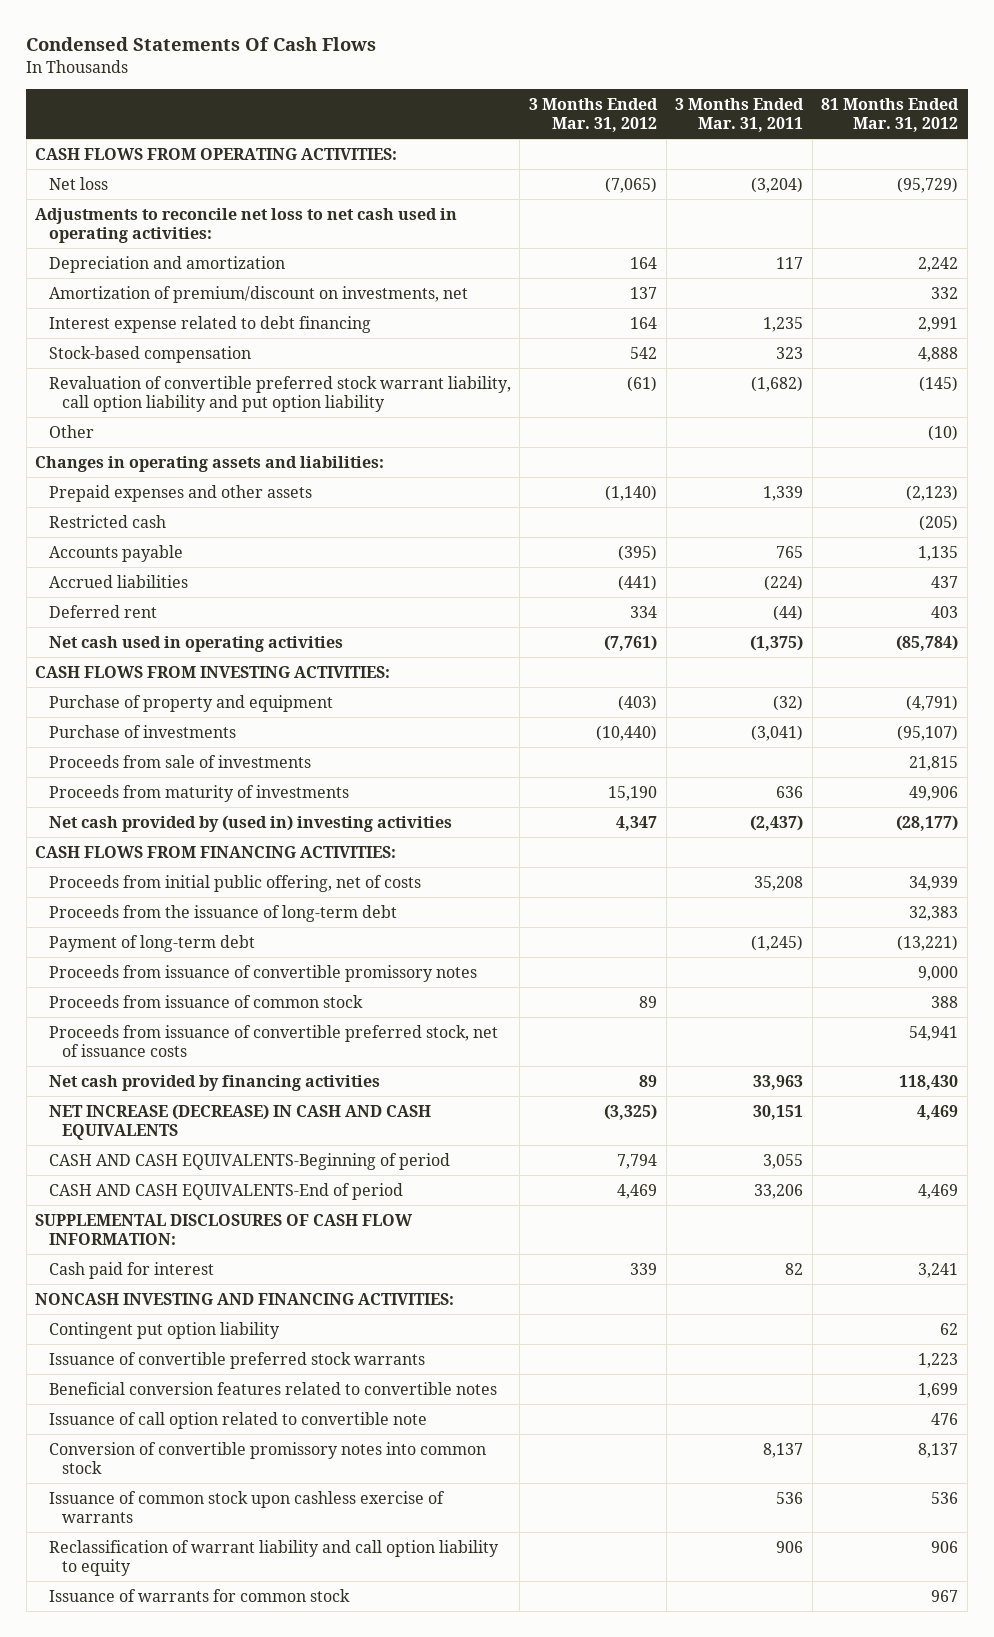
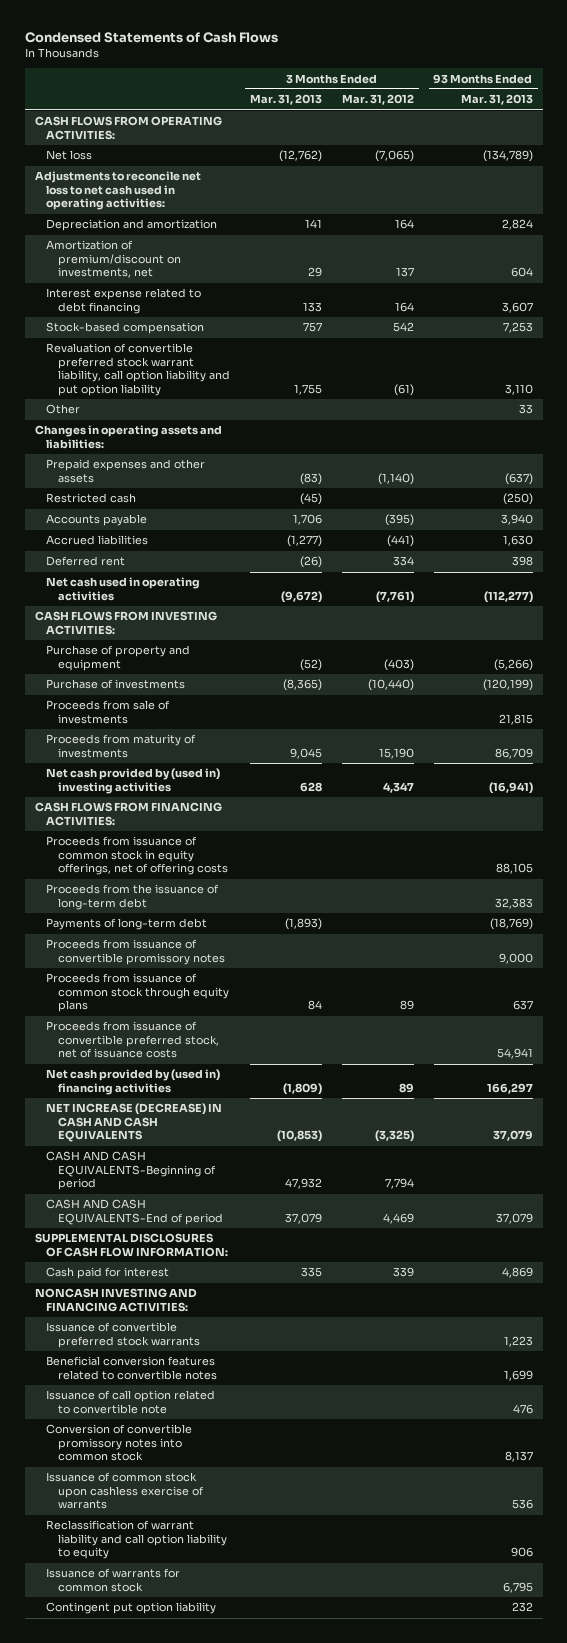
- Condensed Statements Of Cash Flows
+ Condensed Statements of Cash Flows
- | 3 Months Ended Mar. 31, 2012 | 3 Months Ended Mar. 31, 2011 | 81 Months Ended Mar. 31, 2012
+ | 3 Months Ended Mar. 31, 2013 | 3 Months Ended Mar. 31, 2012 | 93 Months Ended Mar. 31, 2013
- Proceeds from initial public offering, net of costs | | 35,208 | 34,939
+ Proceeds from issuance of common stock in equity offerings, net of offering costs | | | 88,105
- Payment of long-term debt | | (1,245) | (13,221)
+ Payments of long-term debt | (1,893) | | (18,769)
- Proceeds from issuance of common stock | 89 | | 388
+ Proceeds from issuance of common stock through equity plans | 84 | 89 | 637
- Net cash provided by financing activities | 89 | 33,963 | 118,430
+ Net cash provided by (used in) financing activities | (1,809) | 89 | 166,297
moved down: Contingent put option liability | | | 232

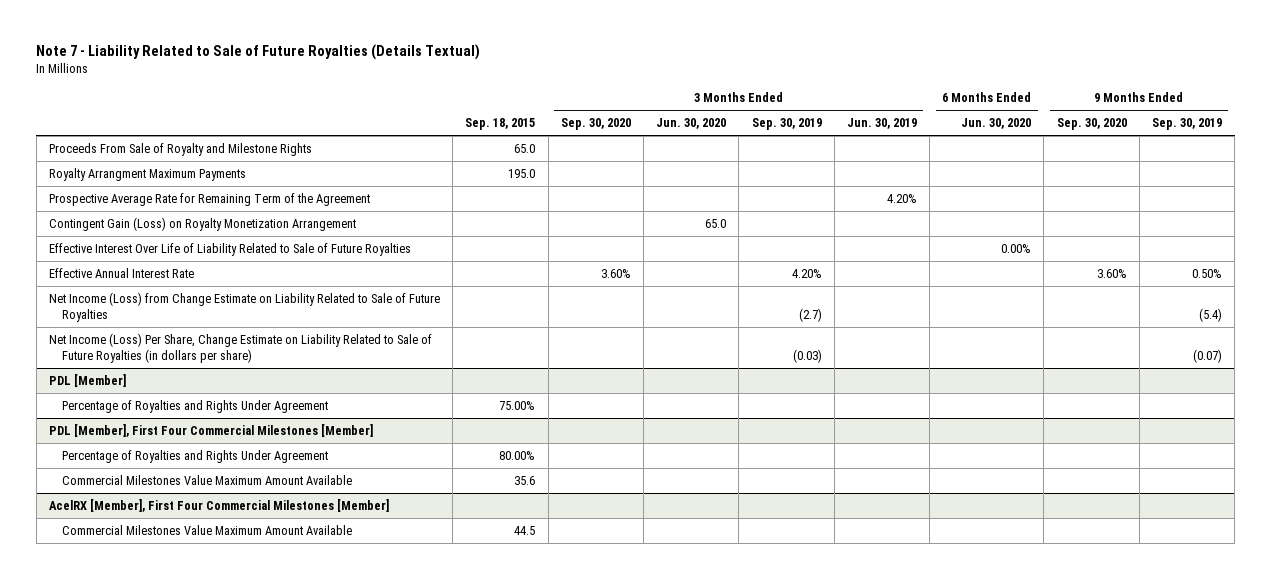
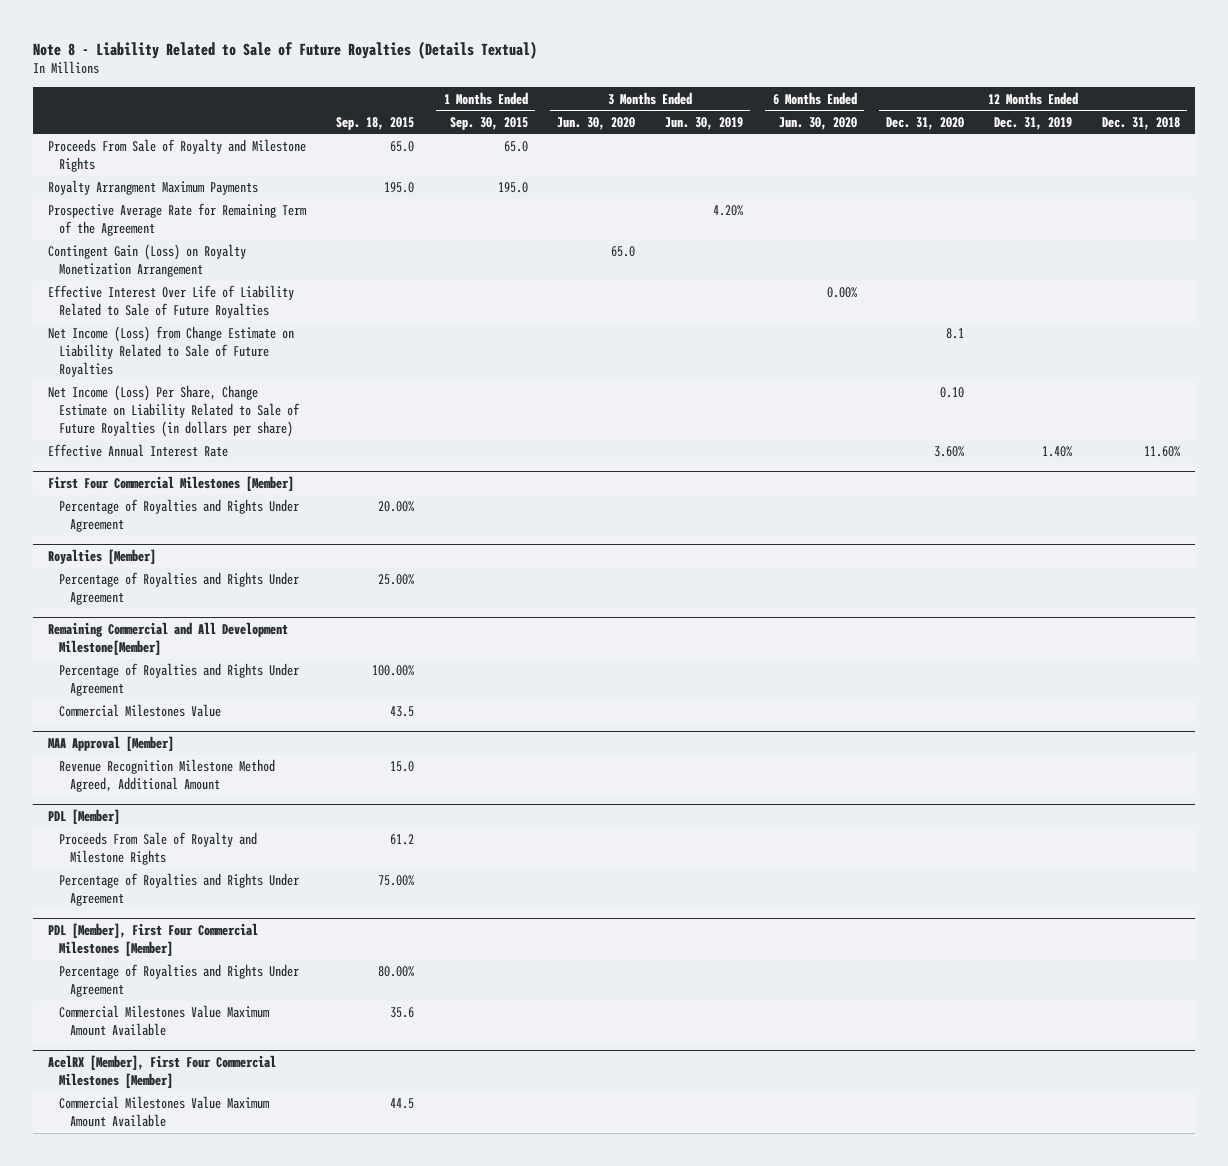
- Note 7 - Liability Related to Sale of Future Royalties (Details Textual)
+ Note 8 - Liability Related to Sale of Future Royalties (Details Textual)
- | Sep. 18, 2015 | 3 Months Ended Sep. 30, 2020 | 3 Months Ended Jun. 30, 2020 | 3 Months Ended Sep. 30, 2019 | 3 Months Ended Jun. 30, 2019 | 6 Months Ended Jun. 30, 2020 | 9 Months Ended Sep. 30, 2020 | 9 Months Ended Sep. 30, 2019
+ | Sep. 18, 2015 | 1 Months Ended Sep. 30, 2015 | 3 Months Ended Jun. 30, 2020 | 3 Months Ended Jun. 30, 2019 | 6 Months Ended Jun. 30, 2020 | 12 Months Ended Dec. 31, 2020 | 12 Months Ended Dec. 31, 2019 | 12 Months Ended Dec. 31, 2018
moved down: Effective Annual Interest Rate | | | | | | 3.60% | 1.40% | 11.60%
+ First Four Commercial Milestones [Member]
+ Percentage of Royalties and Rights Under Agreement | 20.00% | | | | | | |
+ Royalties [Member]
+ Percentage of Royalties and Rights Under Agreement | 25.00% | | | | | | |
+ Remaining Commercial and All Development Milestone[Member]
+ Percentage of Royalties and Rights Under Agreement | 100.00% | | | | | | |
+ Commercial Milestones Value | 43.5 | | | | | | |
+ MAA Approval [Member]
+ Revenue Recognition Milestone Method Agreed, Additional Amount | 15.0 | | | | | | |
@ PDL [Member]
+ Proceeds From Sale of Royalty and Milestone Rights | 61.2 | | | | | | |

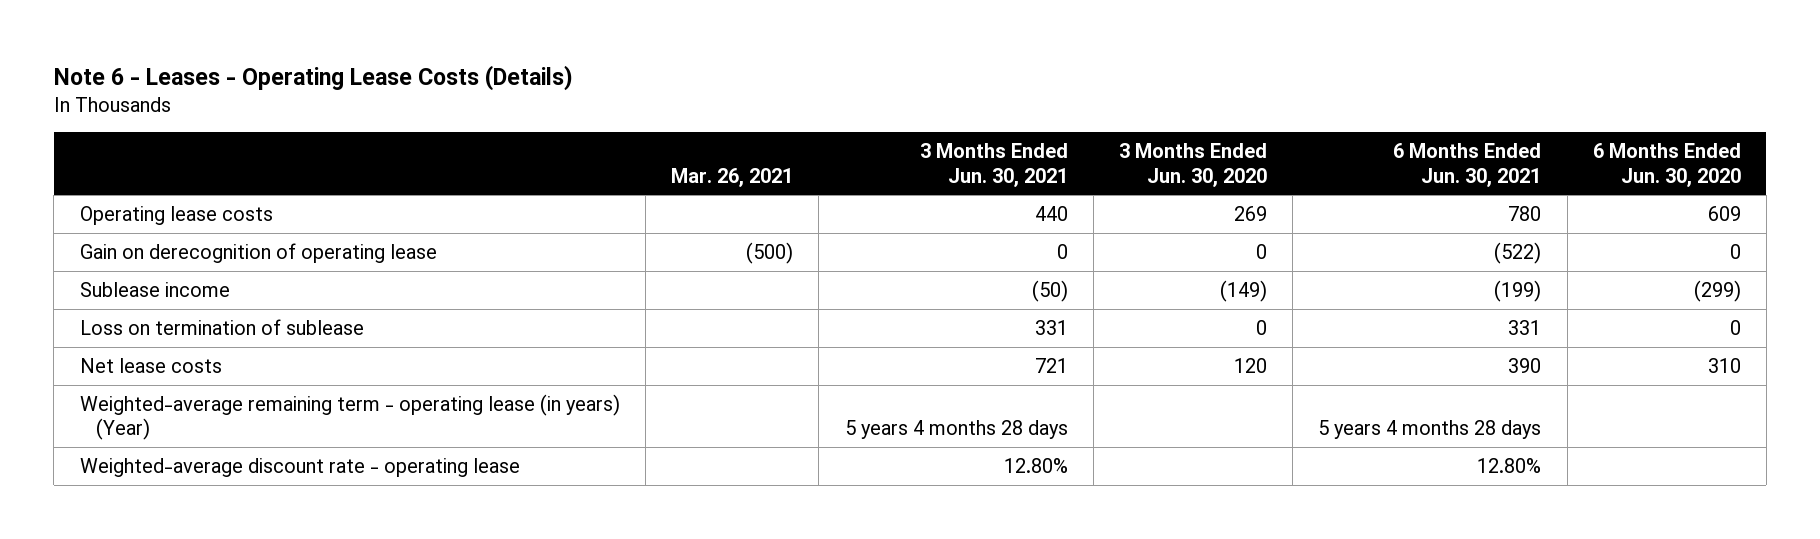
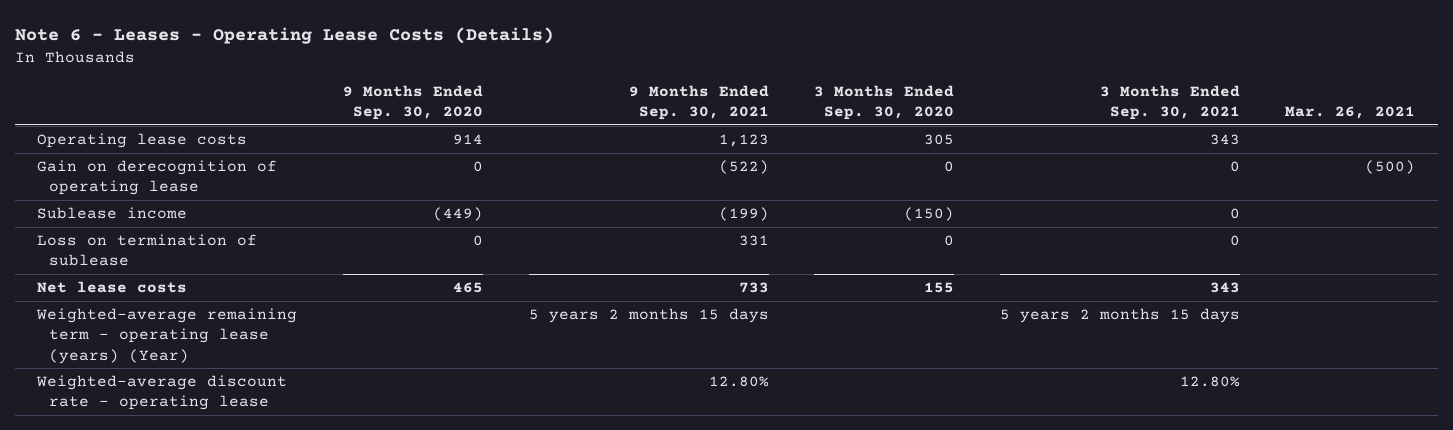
- | Mar. 26, 2021 | 3 Months Ended Jun. 30, 2021 | 3 Months Ended Jun. 30, 2020 | 6 Months Ended Jun. 30, 2021 | 6 Months Ended Jun. 30, 2020
+ | 9 Months Ended Sep. 30, 2020 | 9 Months Ended Sep. 30, 2021 | 3 Months Ended Sep. 30, 2020 | 3 Months Ended Sep. 30, 2021 | Mar. 26, 2021
- Weighted-average remaining term - operating lease (in years) (Year) | | 5 years 4 months 28 days | | 5 years 4 months 28 days |
+ Weighted-average remaining term - operating lease (years) (Year) | | 5 years 2 months 15 days | | 5 years 2 months 15 days |

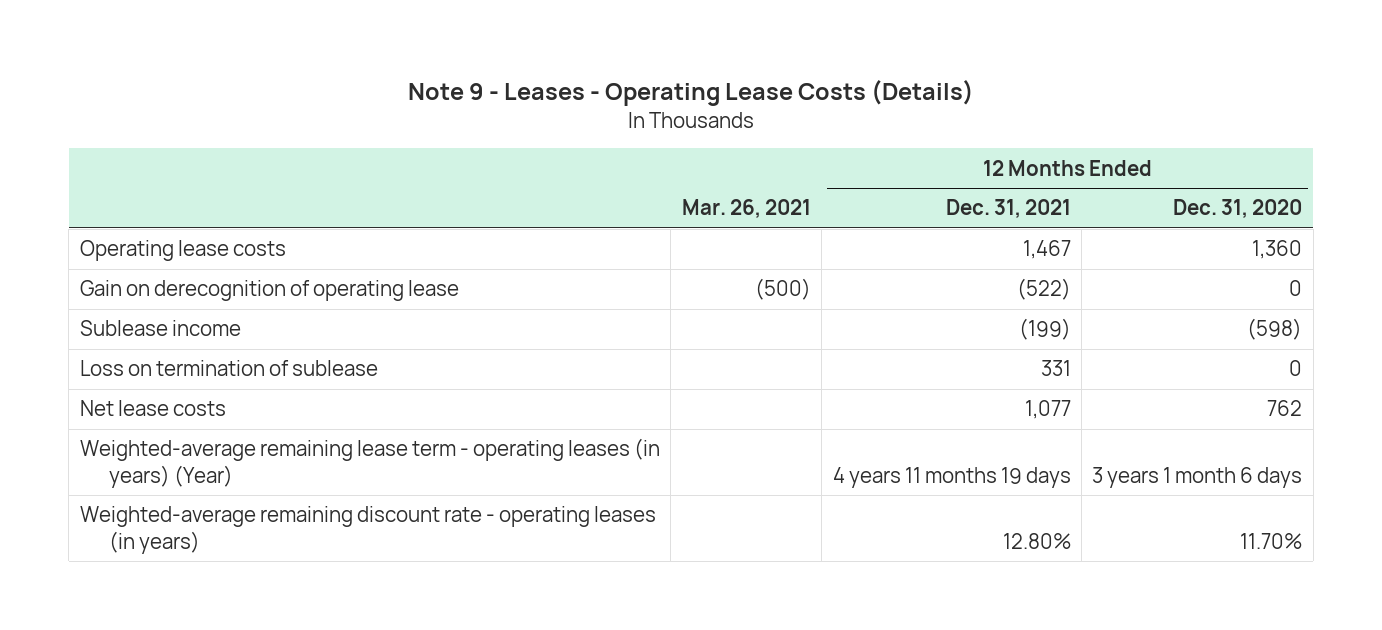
- Note 6 - Leases - Operating Lease Costs (Details)
+ Note 9 - Leases - Operating Lease Costs (Details)
- | 9 Months Ended Sep. 30, 2020 | 9 Months Ended Sep. 30, 2021 | 3 Months Ended Sep. 30, 2020 | 3 Months Ended Sep. 30, 2021 | Mar. 26, 2021
+ | Mar. 26, 2021 | 12 Months Ended Dec. 31, 2021 | 12 Months Ended Dec. 31, 2020
- Weighted-average remaining term - operating lease (years) (Year) | | 5 years 2 months 15 days | | 5 years 2 months 15 days |
- Weighted-average discount rate - operating lease | | 12.80% | | 12.80% |
+ Weighted-average remaining lease term - operating leases (in years) (Year) | | 4 years 11 months 19 days | 3 years 1 month 6 days
+ Weighted-average remaining discount rate - operating leases (in years) | | 12.80% | 11.70%

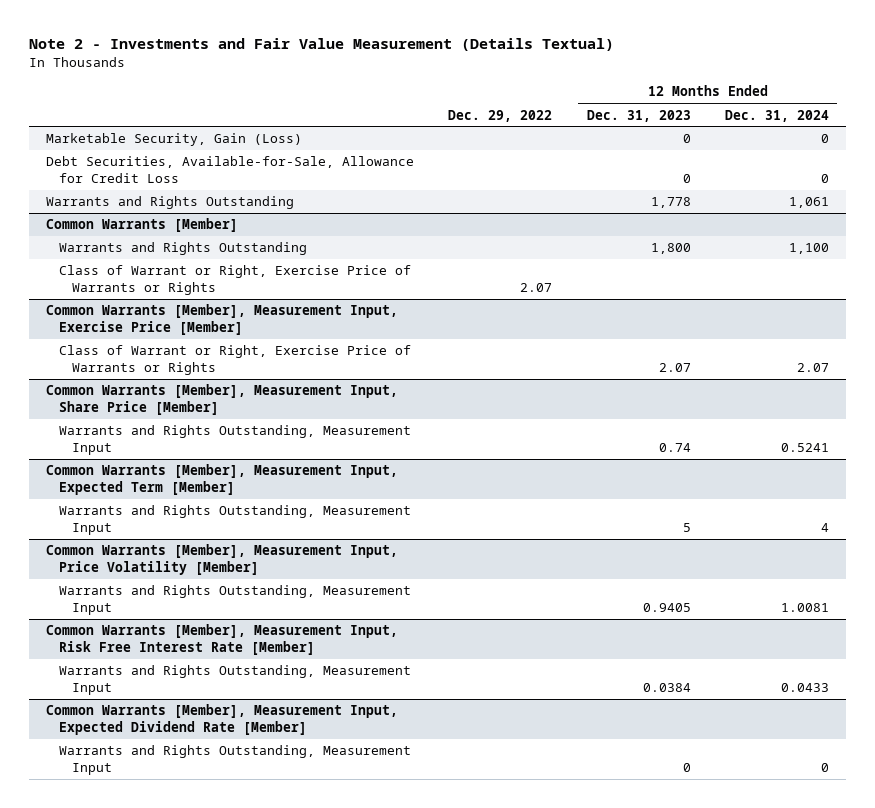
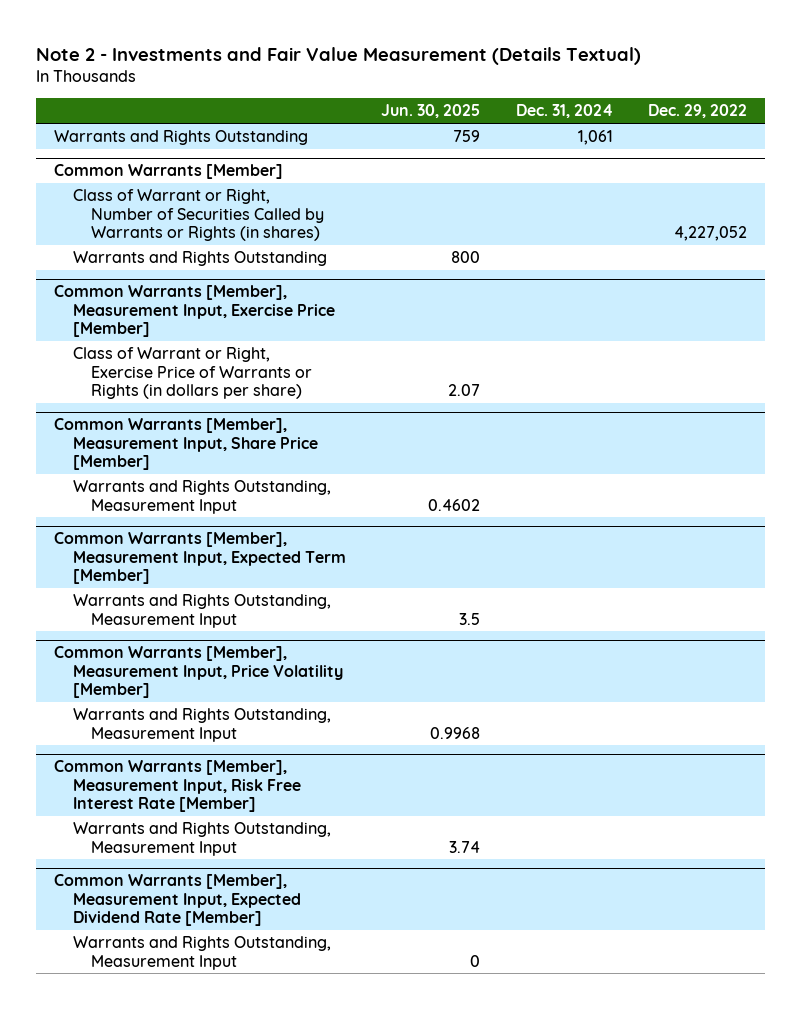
- | Dec. 29, 2022 | 12 Months Ended Dec. 31, 2023 | 12 Months Ended Dec. 31, 2024
+ | Jun. 30, 2025 | Dec. 31, 2024 | Dec. 29, 2022
- Marketable Security, Gain (Loss) | | 0 | 0
- Debt Securities, Available-for-Sale, Allowance for Credit Loss | | 0 | 0
@ Common Warrants [Member]
+ Class of Warrant or Right, Number of Securities Called by Warrants or Rights (in shares) | | | 4,227,052
- Class of Warrant or Right, Exercise Price of Warrants or Rights | 2.07 | |
@ Common Warrants [Member], Measurement Input, Exercise Price [Member]
- Class of Warrant or Right, Exercise Price of Warrants or Rights | | 2.07 | 2.07
+ Class of Warrant or Right, Exercise Price of Warrants or Rights (in dollars per share) | 2.07 | |

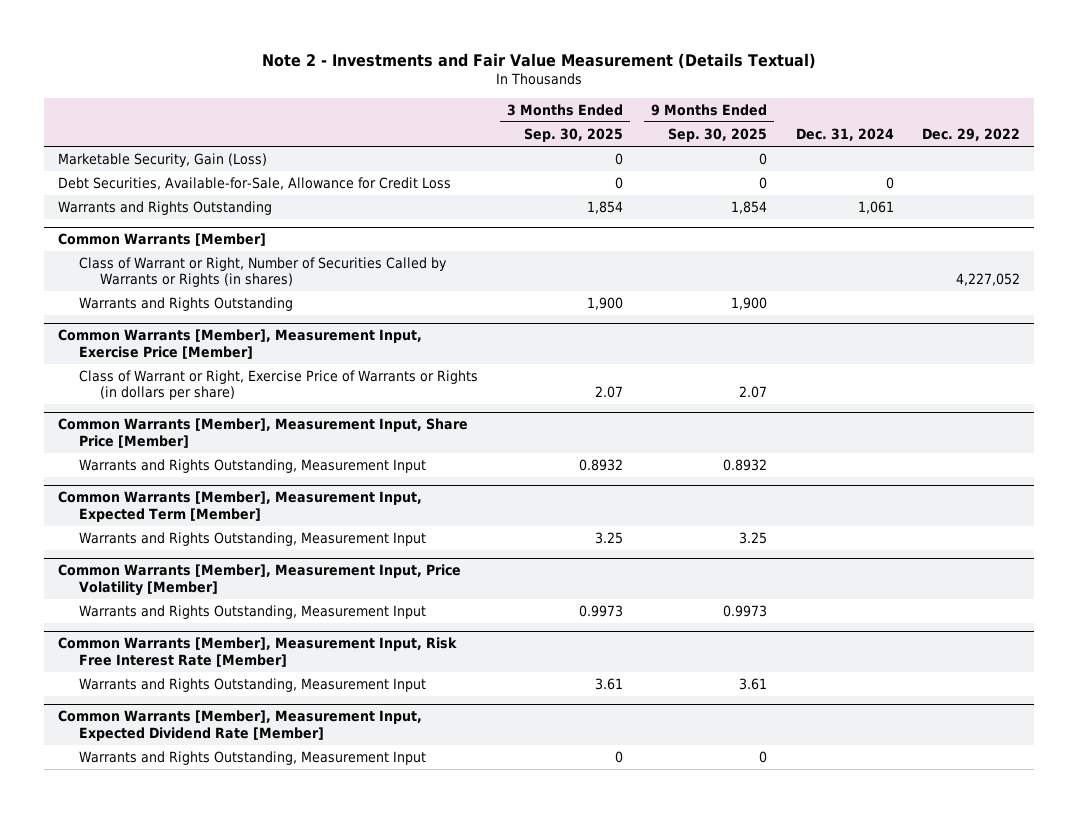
- | Jun. 30, 2025 | Dec. 31, 2024 | Dec. 29, 2022
+ | 3 Months Ended Sep. 30, 2025 | 9 Months Ended Sep. 30, 2025 | Dec. 31, 2024 | Dec. 29, 2022
+ Marketable Security, Gain (Loss) | 0 | 0 | |
+ Debt Securities, Available-for-Sale, Allowance for Credit Loss | 0 | 0 | 0 |

